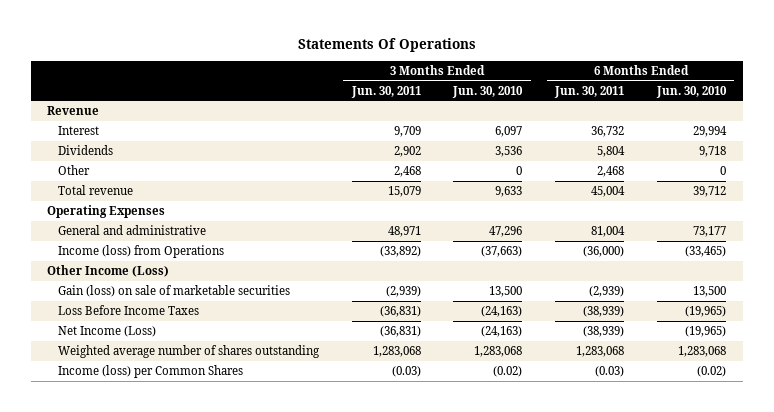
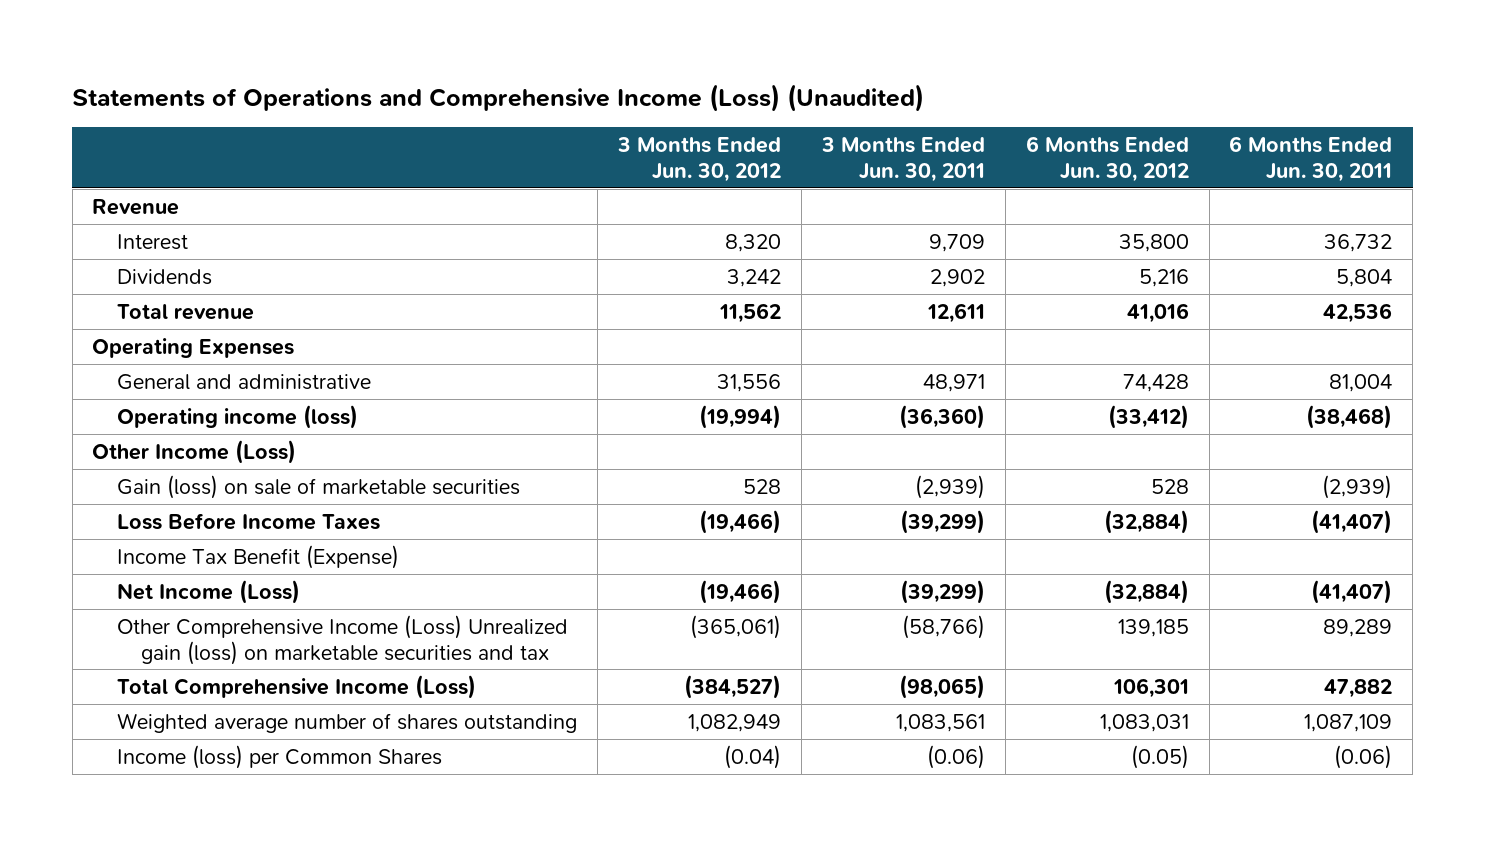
- Statements Of Operations
+ Statements of Operations and Comprehensive Income (Loss) (Unaudited)
- | 3 Months Ended Jun. 30, 2011 | 3 Months Ended Jun. 30, 2010 | 6 Months Ended Jun. 30, 2011 | 6 Months Ended Jun. 30, 2010
+ | 3 Months Ended Jun. 30, 2012 | 3 Months Ended Jun. 30, 2011 | 6 Months Ended Jun. 30, 2012 | 6 Months Ended Jun. 30, 2011
- Other | 2,468 | 0 | 2,468 | 0
- Total revenue | 15,079 | 9,633 | 45,004 | 39,712
+ Total revenue | 11,562 | 12,611 | 41,016 | 42,536
- Income (loss) from Operations | (33,892) | (37,663) | (36,000) | (33,465)
+ Operating income (loss) | (19,994) | (36,360) | (33,412) | (38,468)
- Loss Before Income Taxes | (36,831) | (24,163) | (38,939) | (19,965)
- Net Income (Loss) | (36,831) | (24,163) | (38,939) | (19,965)
- Weighted average number of shares outstanding | 1,283,068 | 1,283,068 | 1,283,068 | 1,283,068
- Income (loss) per Common Shares | (0.03) | (0.02) | (0.03) | (0.02)
+ Loss Before Income Taxes | (19,466) | (39,299) | (32,884) | (41,407)
+ Income Tax Benefit (Expense)
+ Net Income (Loss) | (19,466) | (39,299) | (32,884) | (41,407)
+ Other Comprehensive Income (Loss) Unrealized gain (loss) on marketable securities and tax | (365,061) | (58,766) | 139,185 | 89,289
+ Total Comprehensive Income (Loss) | (384,527) | (98,065) | 106,301 | 47,882
+ Weighted average number of shares outstanding | 1,082,949 | 1,083,561 | 1,083,031 | 1,087,109
+ Income (loss) per Common Shares | (0.04) | (0.06) | (0.05) | (0.06)

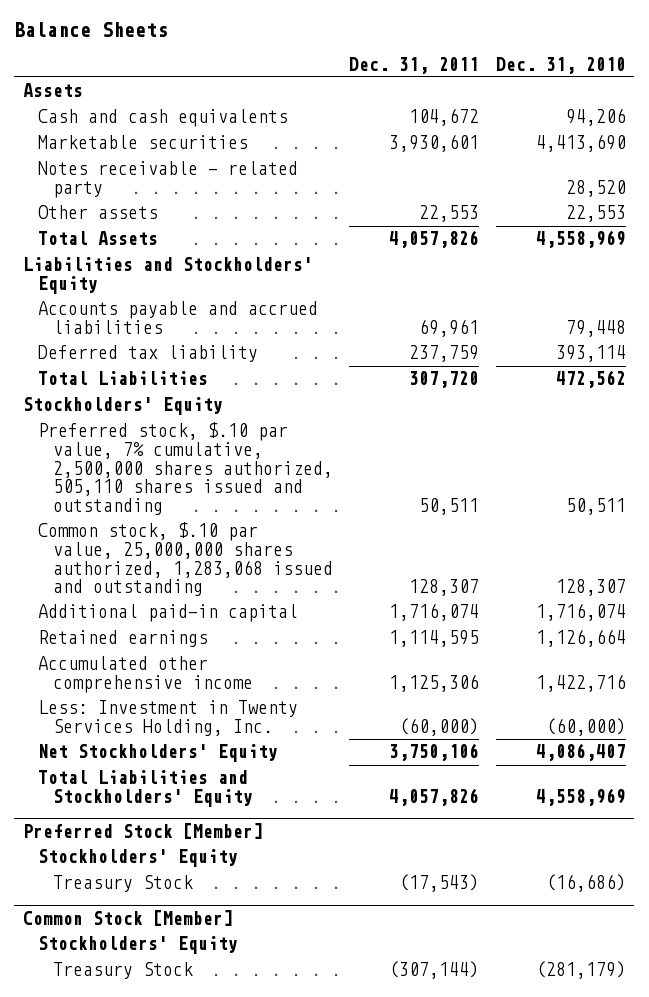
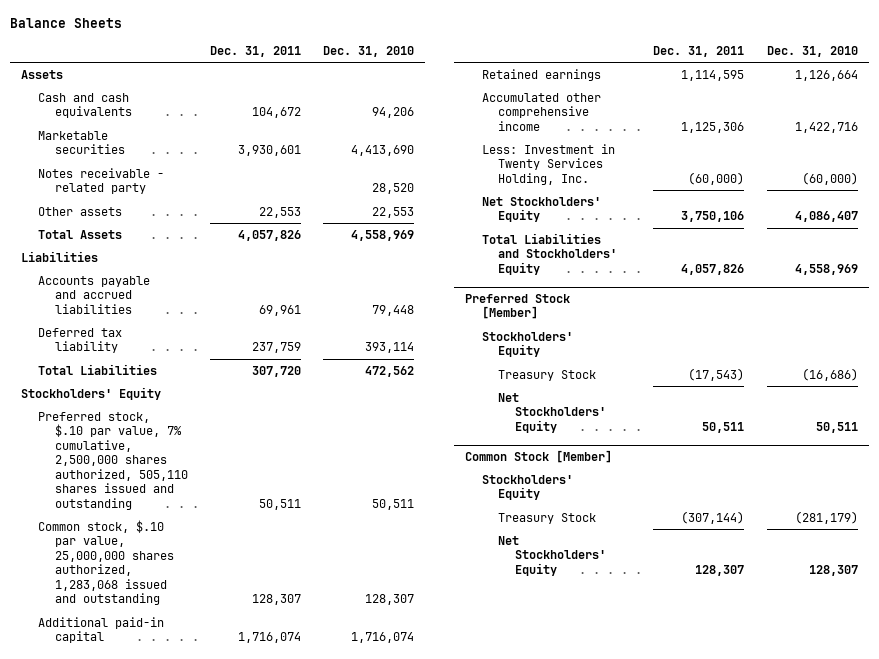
- Liabilities and Stockholders' Equity
+ Liabilities
@ Preferred Stock [Member]
+ Net Stockholders' Equity | 50,511 | 50,511
@ Common Stock [Member]
+ Net Stockholders' Equity | 128,307 | 128,307

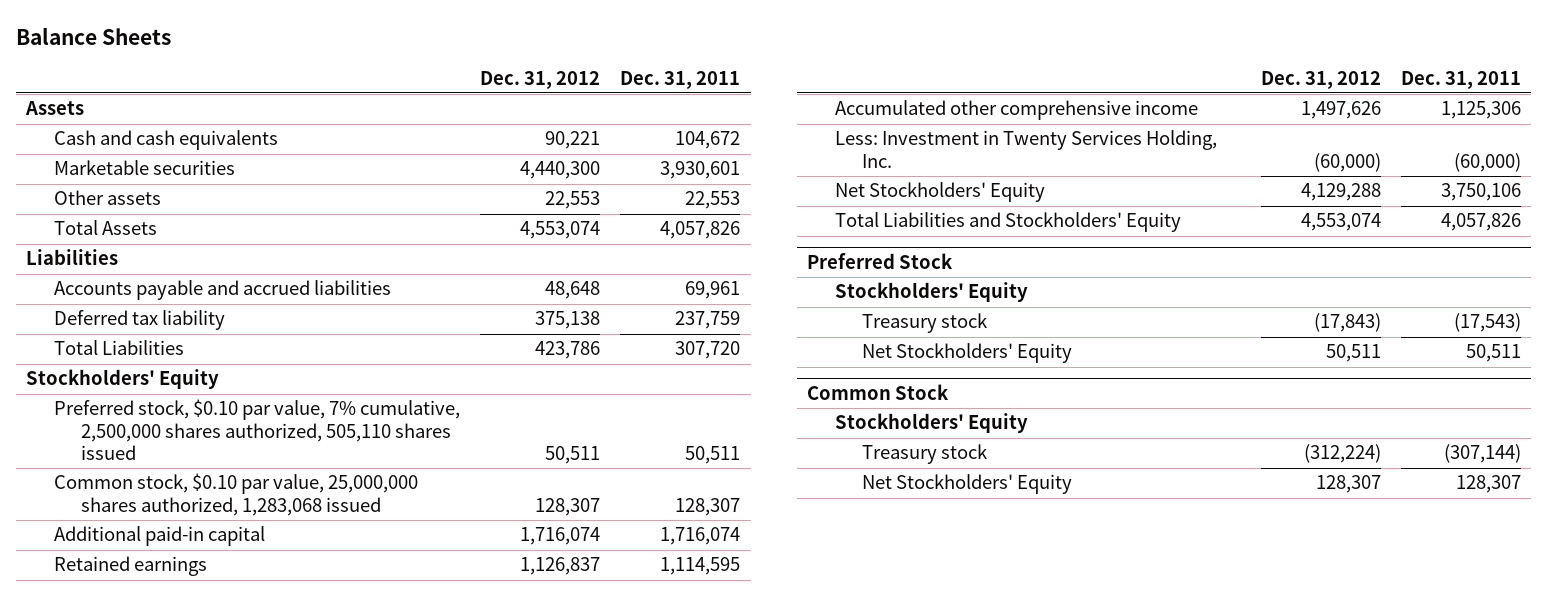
- | Dec. 31, 2011 | Dec. 31, 2010
+ | Dec. 31, 2012 | Dec. 31, 2011
- Notes receivable - related party | | 28,520
- Preferred stock, $.10 par value, 7% cumulative, 2,500,000 shares authorized, 505,110 shares issued and outstanding | 50,511 | 50,511
- Common stock, $.10 par value, 25,000,000 shares authorized, 1,283,068 issued and outstanding | 128,307 | 128,307
+ Preferred stock, $0.10 par value, 7% cumulative, 2,500,000 shares authorized, 505,110 shares issued | 50,511 | 50,511
+ Common stock, $0.10 par value, 25,000,000 shares authorized, 1,283,068 issued | 128,307 | 128,307
- Preferred Stock [Member]
+ Preferred Stock
- Treasury Stock | (17,543) | (16,686)
+ Treasury stock | (17,843) | (17,543)
- Common Stock [Member]
+ Common Stock
- Treasury Stock | (307,144) | (281,179)
+ Treasury stock | (312,224) | (307,144)

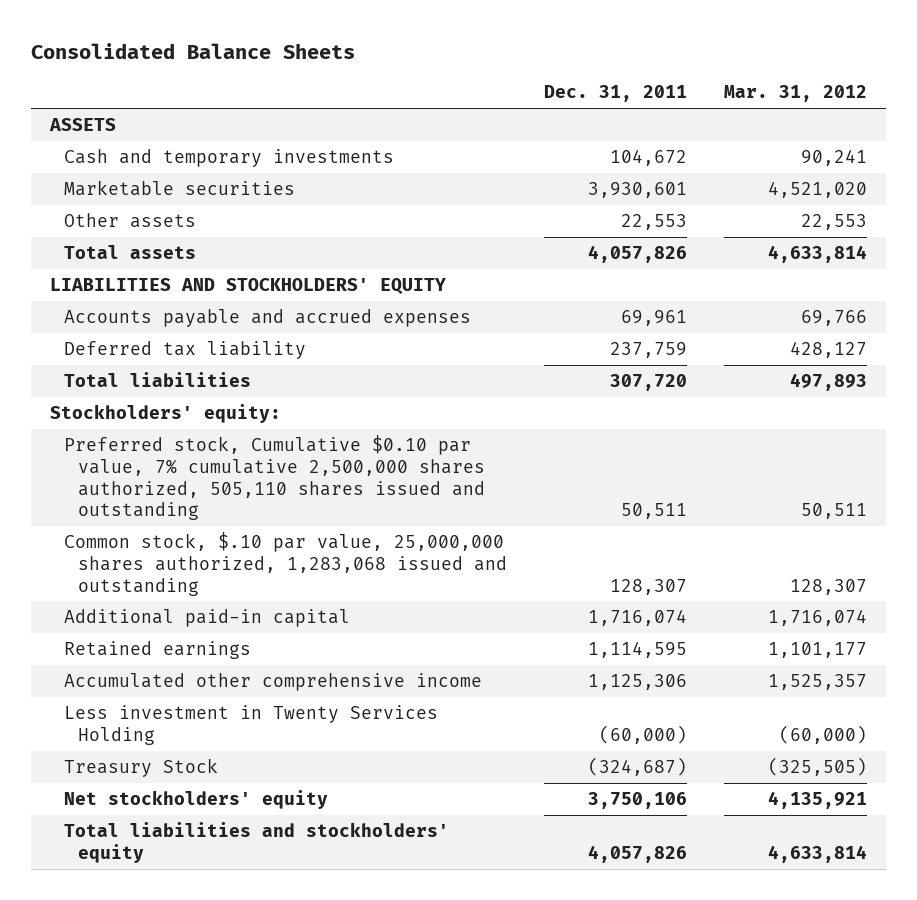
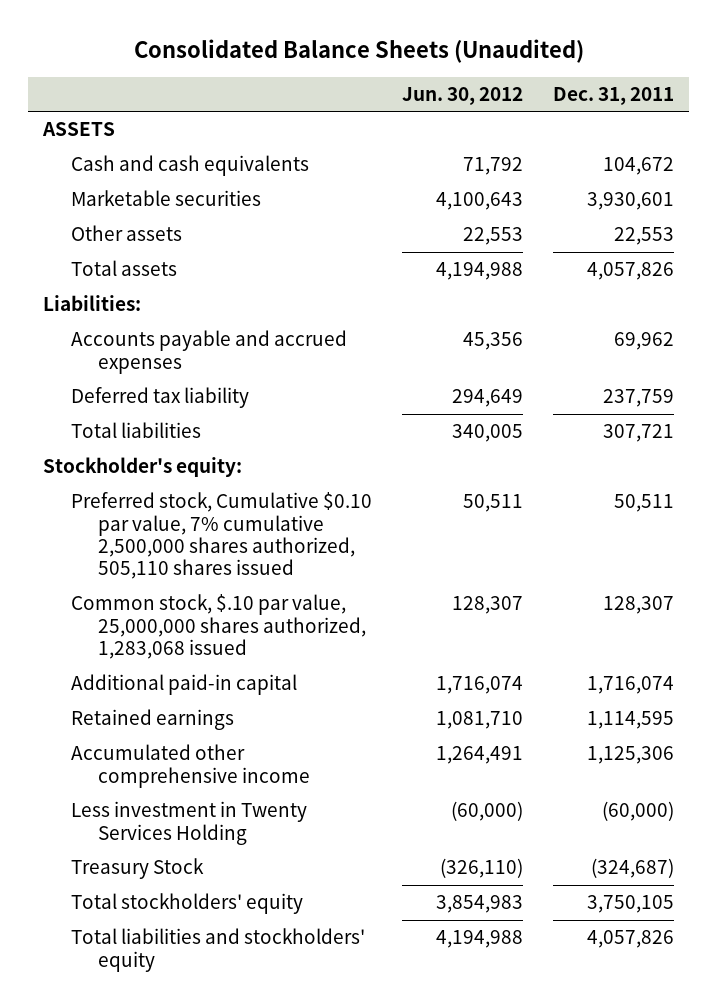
- Consolidated Balance Sheets
+ Consolidated Balance Sheets (Unaudited)
- | Dec. 31, 2011 | Mar. 31, 2012
+ | Jun. 30, 2012 | Dec. 31, 2011
- Cash and temporary investments | 104,672 | 90,241
+ Cash and cash equivalents | 71,792 | 104,672
- LIABILITIES AND STOCKHOLDERS' EQUITY
- Accounts payable and accrued expenses | 69,961 | 69,766
+ Liabilities:
+ Accounts payable and accrued expenses | 45,356 | 69,962
- Total liabilities | 307,720 | 497,893
- Stockholders' equity:
- Preferred stock, Cumulative $0.10 par value, 7% cumulative 2,500,000 shares authorized, 505,110 shares issued and outstanding | 50,511 | 50,511
- Common stock, $.10 par value, 25,000,000 shares authorized, 1,283,068 issued and outstanding | 128,307 | 128,307
+ Total liabilities | 340,005 | 307,721
+ Stockholder's equity:
+ Preferred stock, Cumulative $0.10 par value, 7% cumulative 2,500,000 shares authorized, 505,110 shares issued | 50,511 | 50,511
+ Common stock, $.10 par value, 25,000,000 shares authorized, 1,283,068 issued | 128,307 | 128,307
- Net stockholders' equity | 3,750,106 | 4,135,921
+ Total stockholders' equity | 3,854,983 | 3,750,105

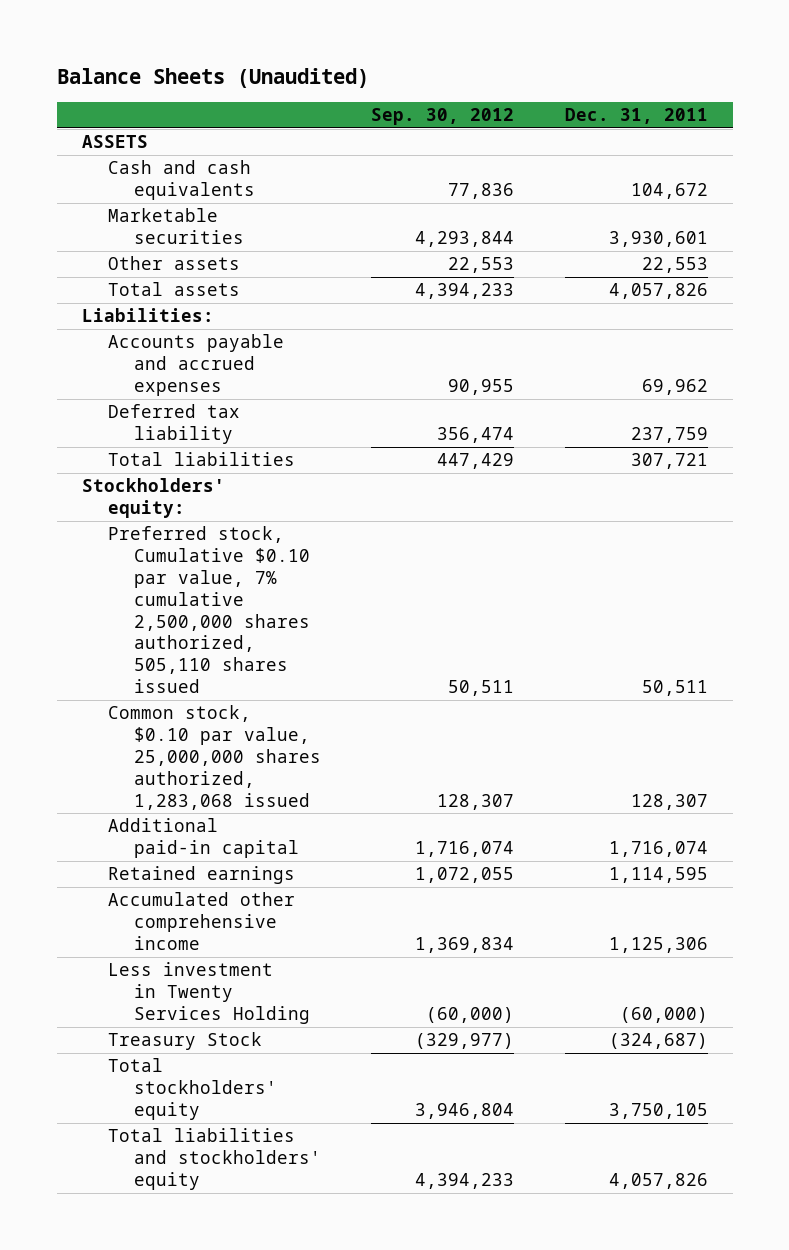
- Consolidated Balance Sheets (Unaudited)
+ Balance Sheets (Unaudited)
- | Jun. 30, 2012 | Dec. 31, 2011
+ | Sep. 30, 2012 | Dec. 31, 2011
- Stockholder's equity:
+ Stockholders' equity:
- Common stock, $.10 par value, 25,000,000 shares authorized, 1,283,068 issued | 128,307 | 128,307
+ Common stock, $0.10 par value, 25,000,000 shares authorized, 1,283,068 issued | 128,307 | 128,307

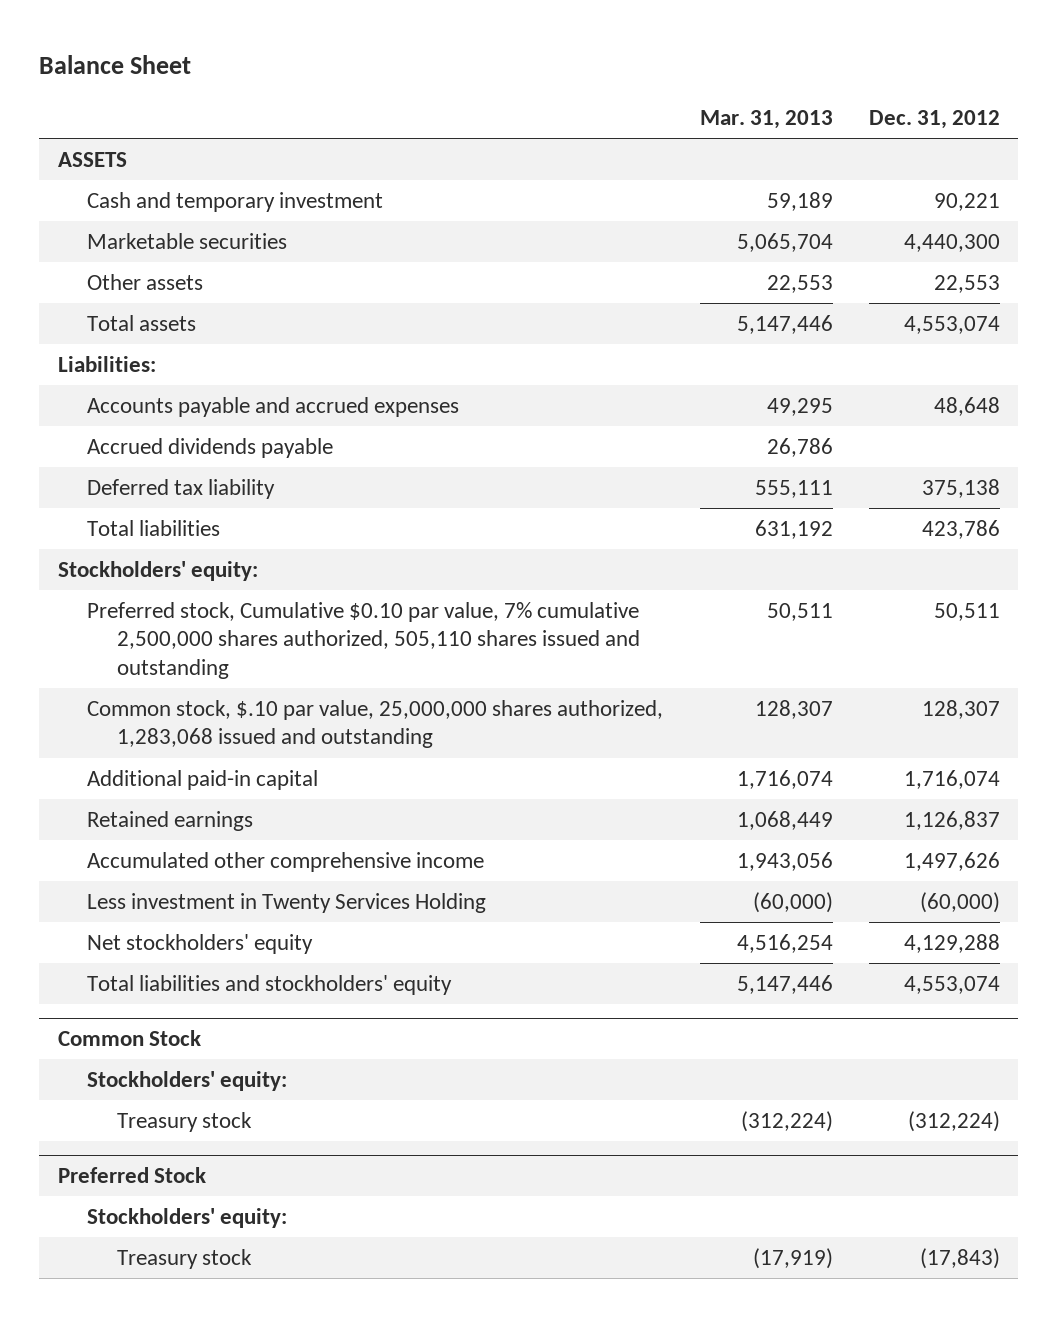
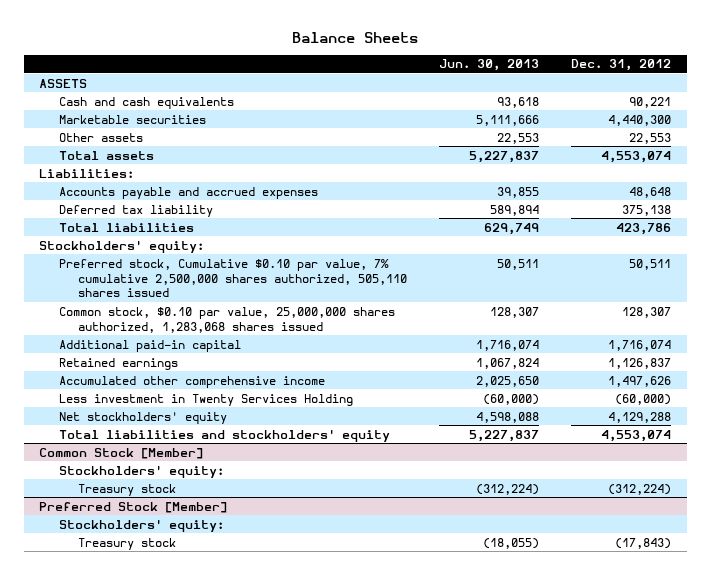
- Balance Sheet
+ Balance Sheets
- | Mar. 31, 2013 | Dec. 31, 2012
+ | Jun. 30, 2013 | Dec. 31, 2012
- Cash and temporary investment | 59,189 | 90,221
+ Cash and cash equivalents | 93,618 | 90,221
- Accrued dividends payable | 26,786 |
- Preferred stock, Cumulative $0.10 par value, 7% cumulative 2,500,000 shares authorized, 505,110 shares issued and outstanding | 50,511 | 50,511
- Common stock, $.10 par value, 25,000,000 shares authorized, 1,283,068 issued and outstanding | 128,307 | 128,307
+ Preferred stock, Cumulative $0.10 par value, 7% cumulative 2,500,000 shares authorized, 505,110 shares issued | 50,511 | 50,511
+ Common stock, $0.10 par value, 25,000,000 shares authorized, 1,283,068 shares issued | 128,307 | 128,307
- Common Stock
+ Common Stock [Member]
- Preferred Stock
+ Preferred Stock [Member]

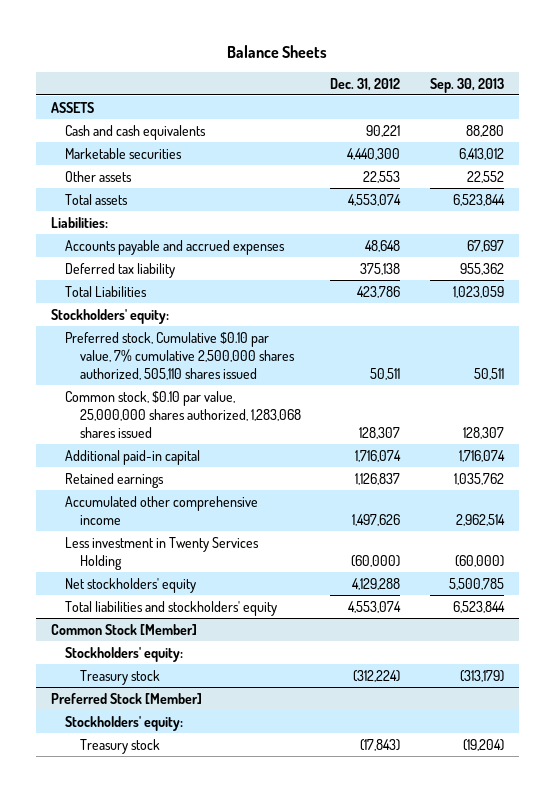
- | Jun. 30, 2013 | Dec. 31, 2012
+ | Dec. 31, 2012 | Sep. 30, 2013
- Total liabilities | 629,749 | 423,786
+ Total Liabilities | 423,786 | 1,023,059

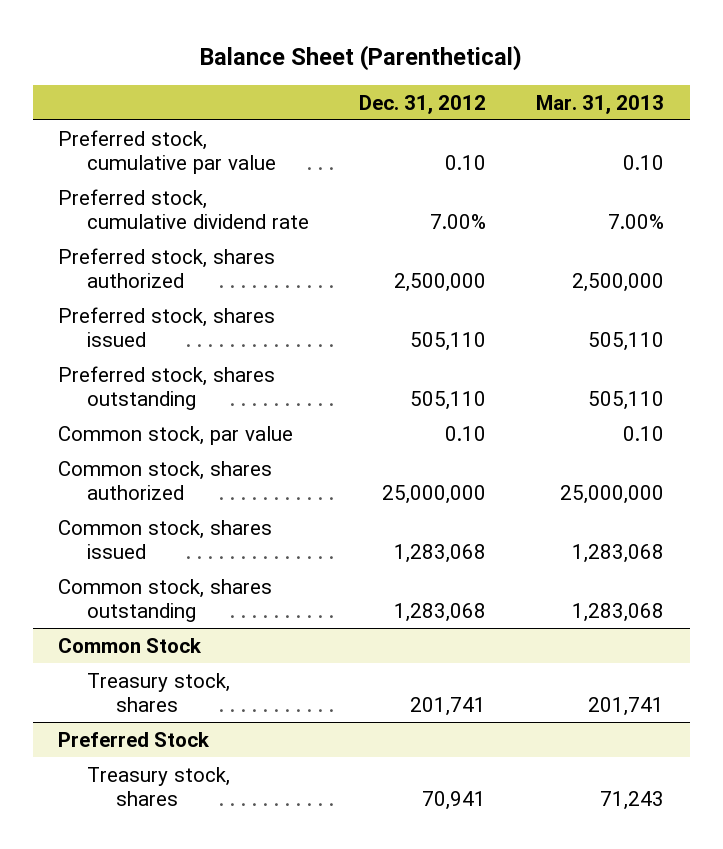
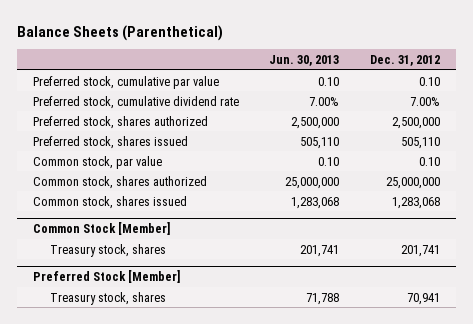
- Balance Sheet (Parenthetical)
+ Balance Sheets (Parenthetical)
- | Dec. 31, 2012 | Mar. 31, 2013
+ | Jun. 30, 2013 | Dec. 31, 2012
- Preferred stock, shares outstanding | 505,110 | 505,110
- Common stock, shares outstanding | 1,283,068 | 1,283,068
- Common Stock
+ Common Stock [Member]
- Preferred Stock
+ Preferred Stock [Member]

